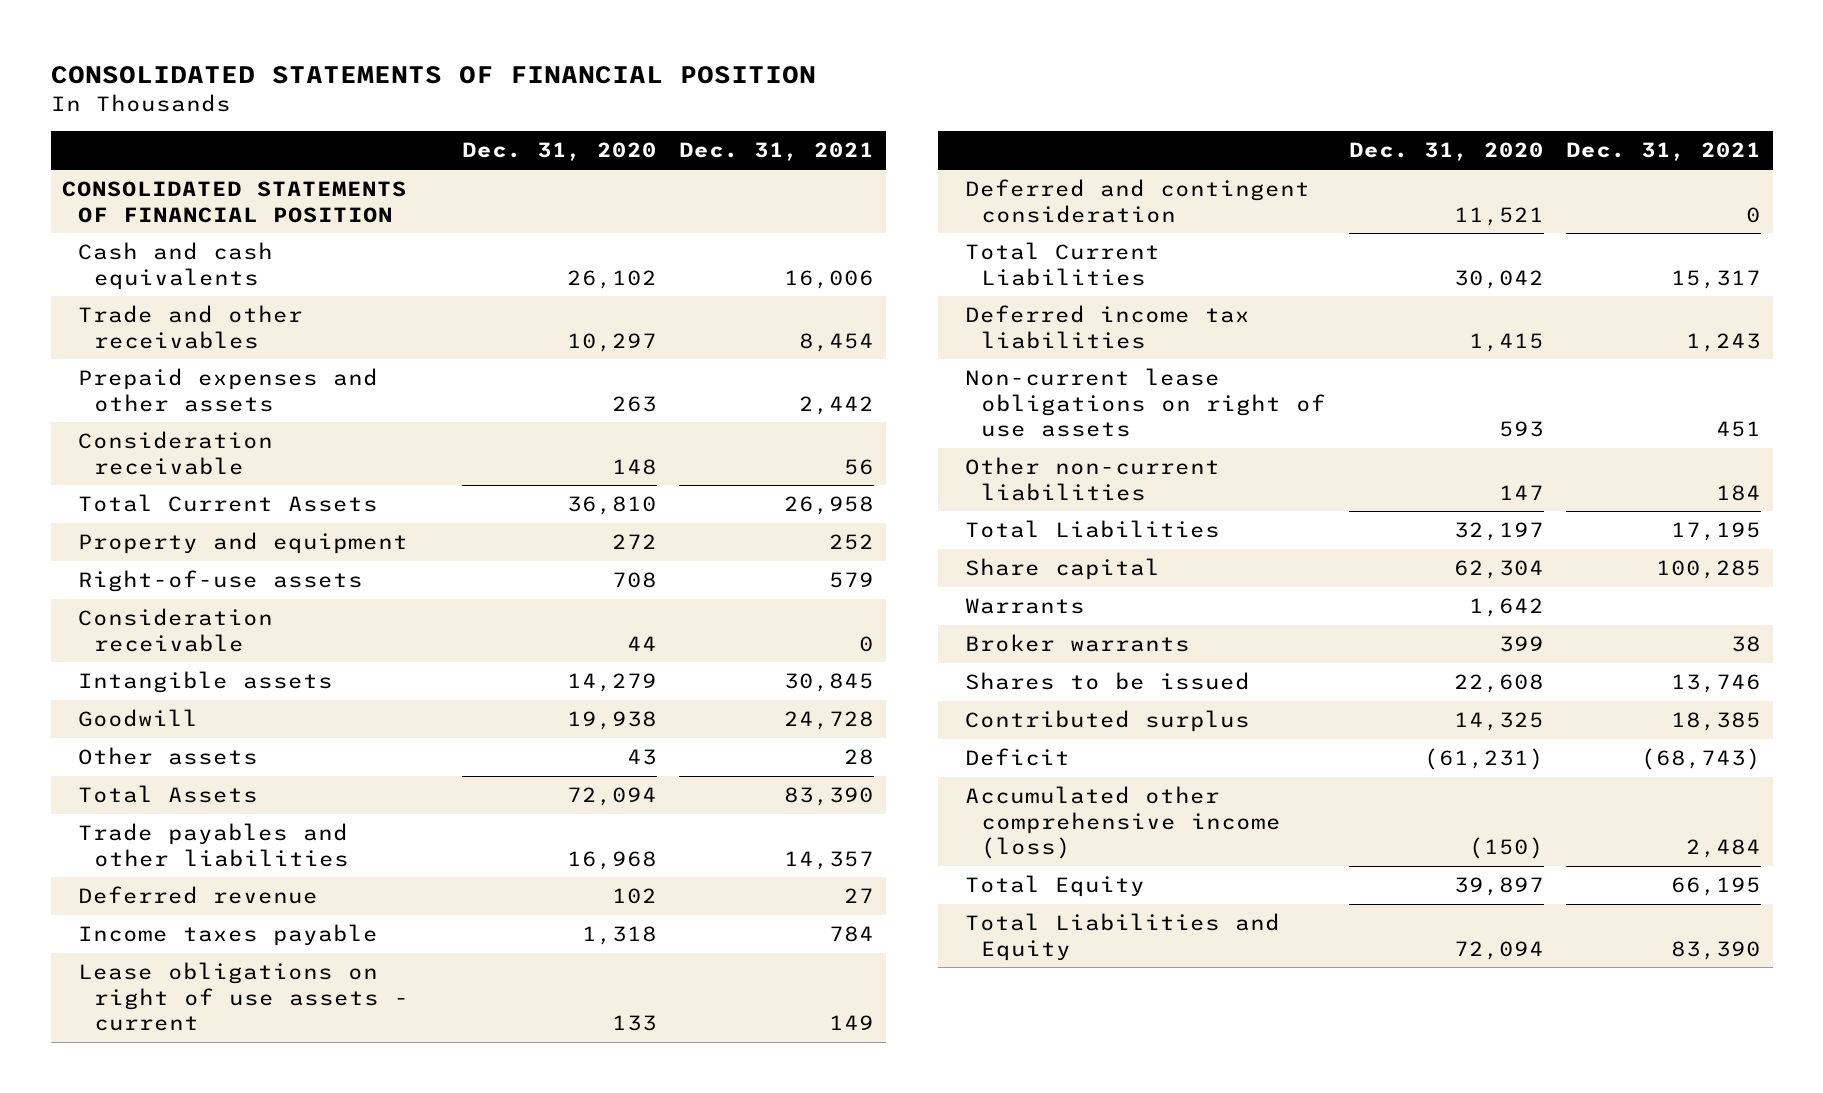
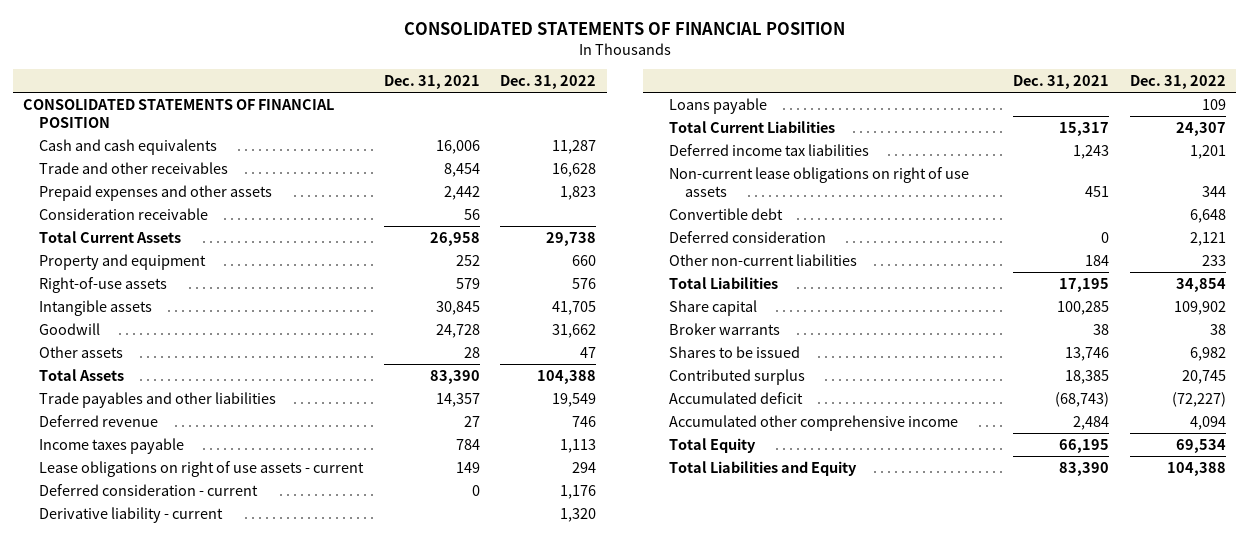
- | Dec. 31, 2020 | Dec. 31, 2021
+ | Dec. 31, 2021 | Dec. 31, 2022
- Consideration receivable | 44 | 0
- Deferred and contingent consideration | 11,521 | 0
+ Deferred consideration - current | 0 | 1,176
+ Derivative liability - current | | 1,320
+ Loans payable | | 109
+ Convertible debt | | 6,648
+ Deferred consideration | 0 | 2,121
- Warrants | 1,642 |
- Deficit | (61,231) | (68,743)
- Accumulated other comprehensive income (loss) | (150) | 2,484
+ Accumulated deficit | (68,743) | (72,227)
+ Accumulated other comprehensive income | 2,484 | 4,094

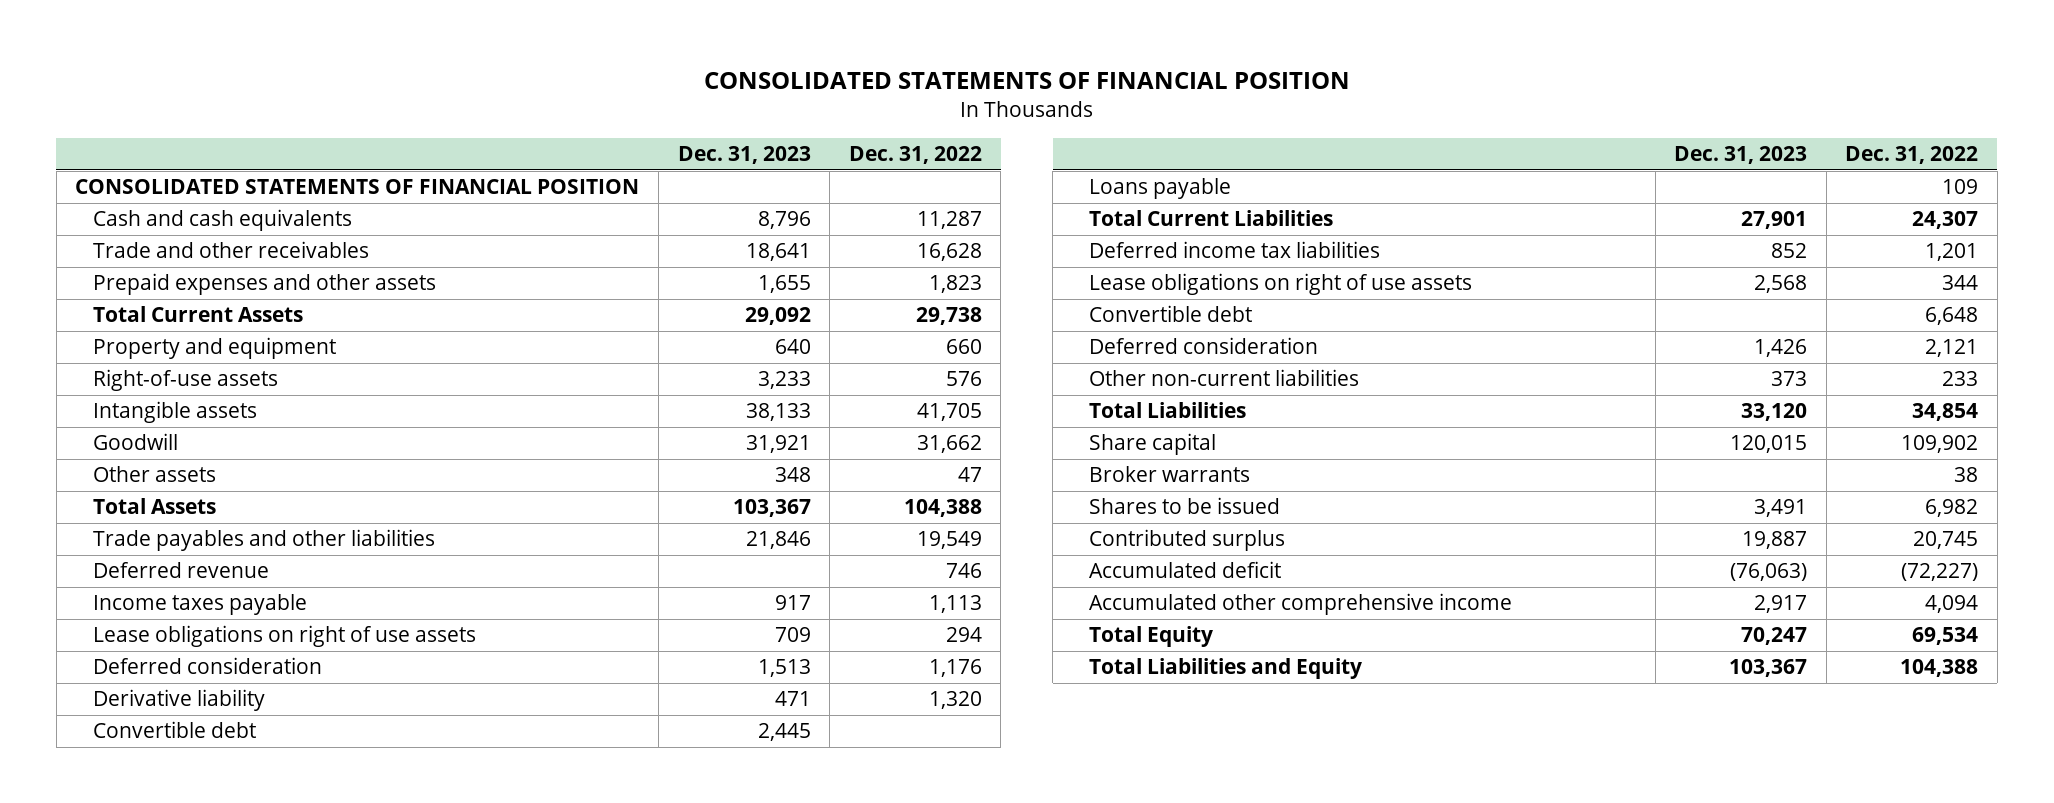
- | Dec. 31, 2021 | Dec. 31, 2022
+ | Dec. 31, 2023 | Dec. 31, 2022
- Consideration receivable | 56 |
- Lease obligations on right of use assets - current | 149 | 294
- Deferred consideration - current | 0 | 1,176
- Derivative liability - current | | 1,320
+ Lease obligations on right of use assets | 709 | 294
+ Deferred consideration | 1,513 | 1,176
+ Derivative liability | 471 | 1,320
+ Convertible debt | 2,445 |
- Non-current lease obligations on right of use assets | 451 | 344
+ Lease obligations on right of use assets | 2,568 | 344

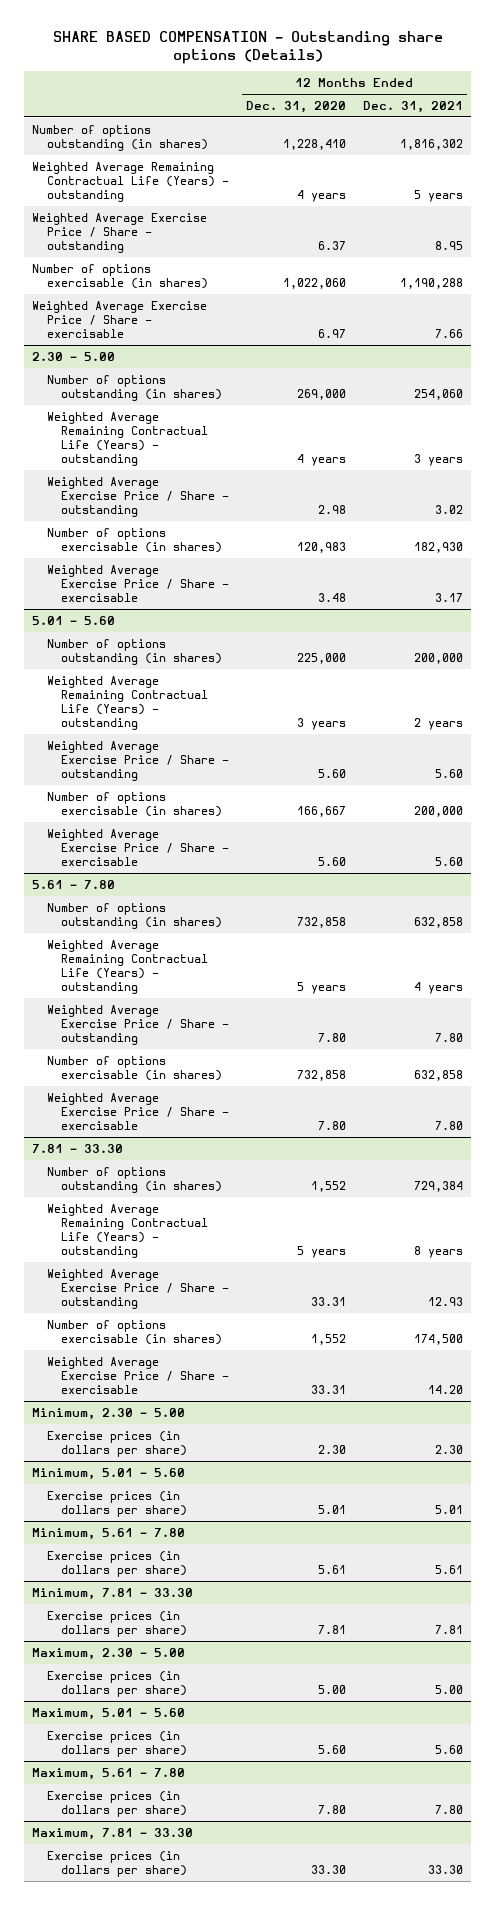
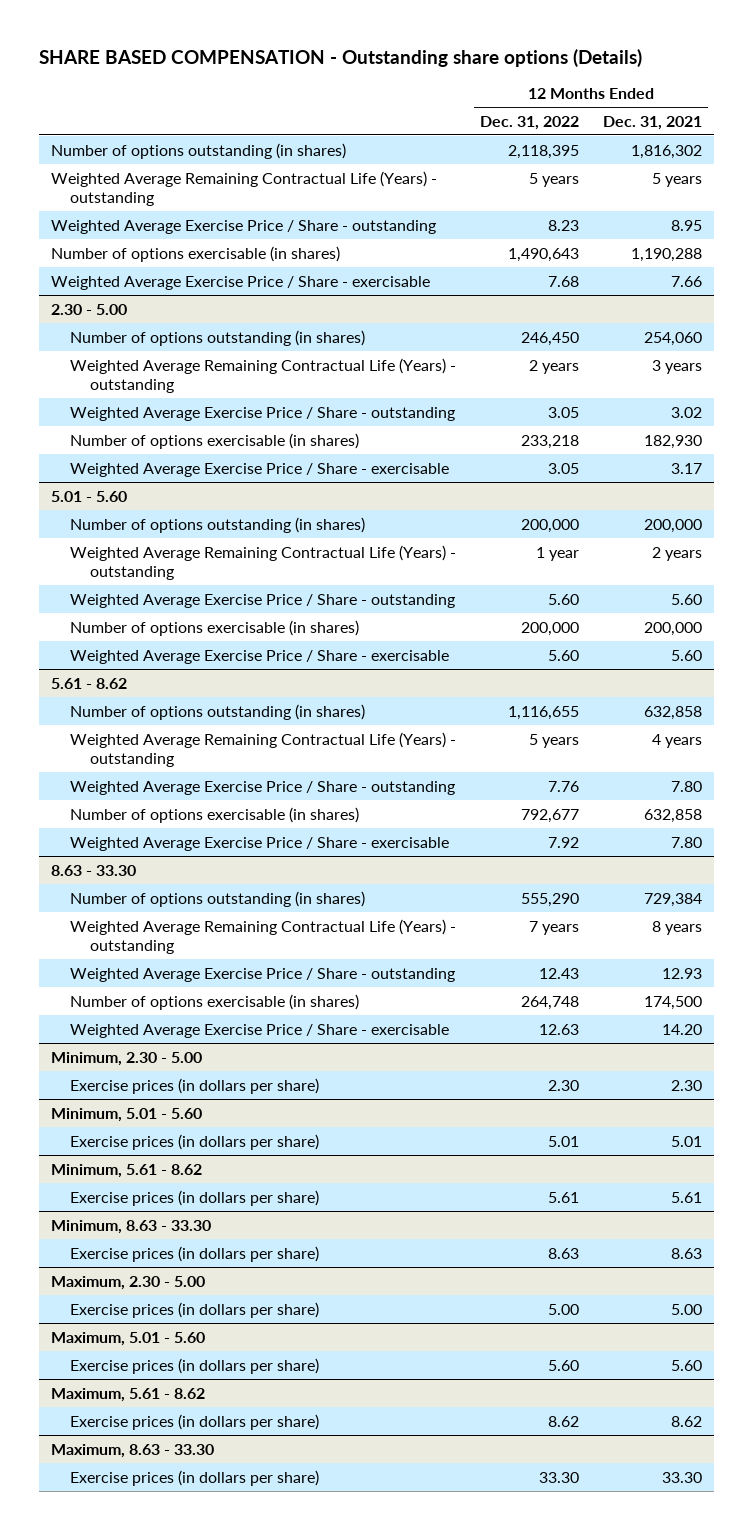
- | 12 Months Ended Dec. 31, 2020 | 12 Months Ended Dec. 31, 2021
+ | 12 Months Ended Dec. 31, 2022 | 12 Months Ended Dec. 31, 2021
- 5.61 - 7.80
+ 5.61 - 8.62
- 7.81 - 33.30
+ 8.63 - 33.30
- Minimum, 5.61 - 7.80
+ Minimum, 5.61 - 8.62
- Minimum, 7.81 - 33.30
- Exercise prices (in dollars per share) | 7.81 | 7.81
+ Minimum, 8.63 - 33.30
+ Exercise prices (in dollars per share) | 8.63 | 8.63
- Maximum, 5.61 - 7.80
- Exercise prices (in dollars per share) | 7.80 | 7.80
- Maximum, 7.81 - 33.30
+ Maximum, 5.61 - 8.62
+ Exercise prices (in dollars per share) | 8.62 | 8.62
+ Maximum, 8.63 - 33.30

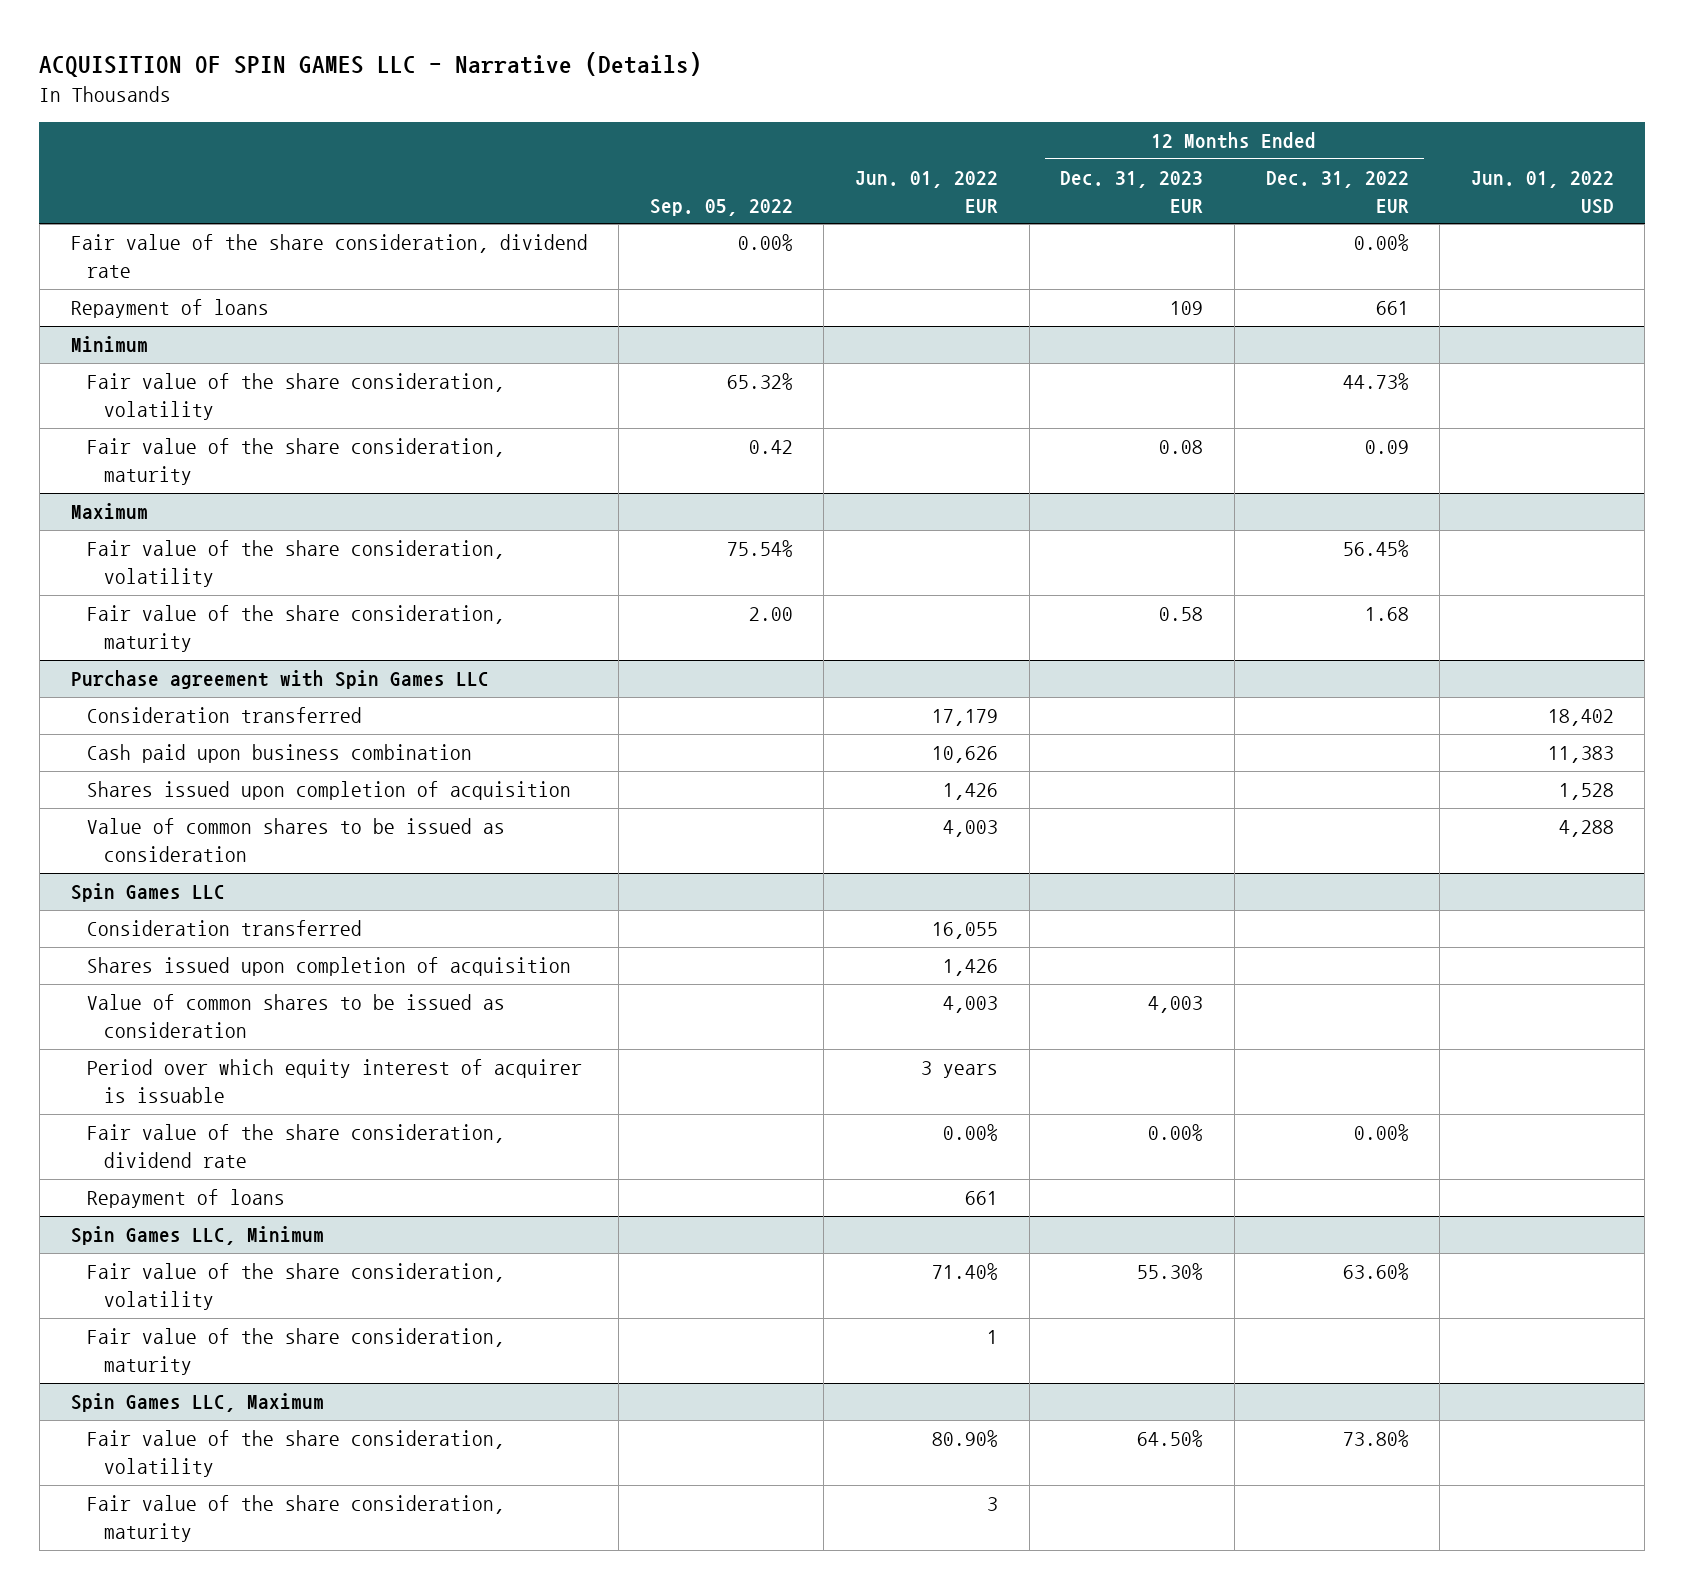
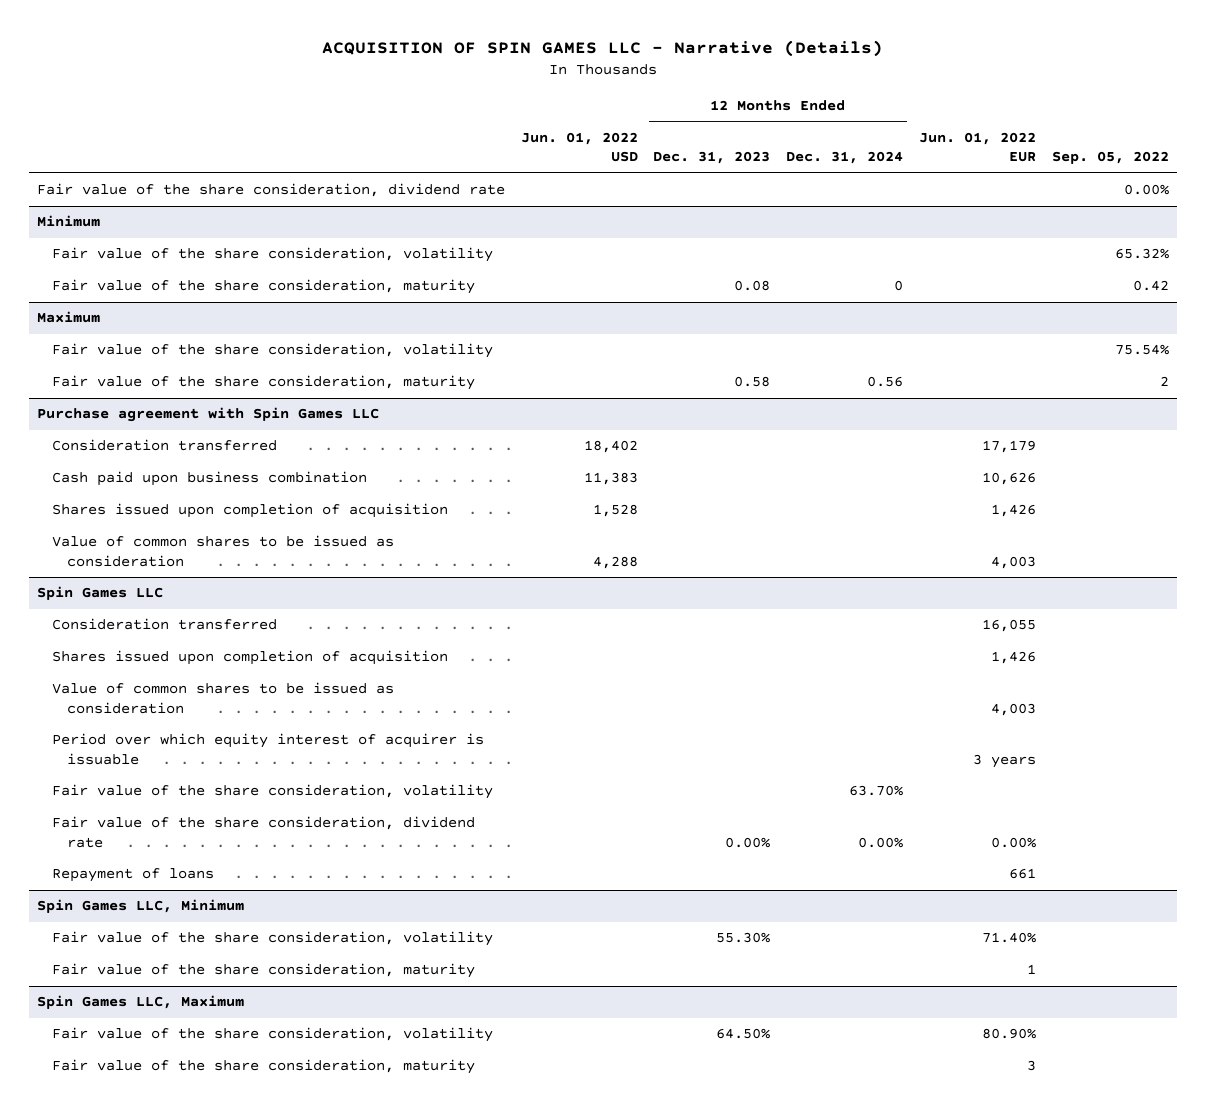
- | Sep. 05, 2022 | Jun. 01, 2022 EUR | 12 Months Ended Dec. 31, 2023 EUR | 12 Months Ended Dec. 31, 2022 EUR | Jun. 01, 2022 USD
+ | Jun. 01, 2022 USD | 12 Months Ended Dec. 31, 2023 | 12 Months Ended Dec. 31, 2024 | Jun. 01, 2022 EUR | Sep. 05, 2022
- Repayment of loans | | | 109 | 661 |
@ Maximum
- Fair value of the share consideration, maturity | 2.00 | | 0.58 | 1.68 |
+ Fair value of the share consideration, maturity | | 0.58 | 0.56 | | 2
@ Spin Games LLC
+ Fair value of the share consideration, volatility | | | 63.70% | |

